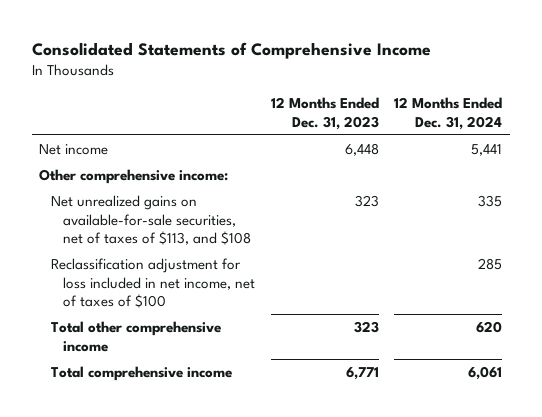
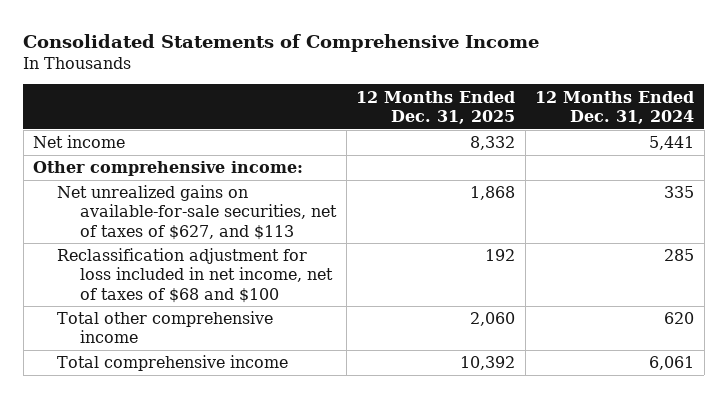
- | 12 Months Ended Dec. 31, 2023 | 12 Months Ended Dec. 31, 2024
+ | 12 Months Ended Dec. 31, 2025 | 12 Months Ended Dec. 31, 2024
- Net unrealized gains on available-for-sale securities, net of taxes of $113, and $108 | 323 | 335
- Reclassification adjustment for loss included in net income, net of taxes of $100 | | 285
+ Net unrealized gains on available-for-sale securities, net of taxes of $627, and $113 | 1,868 | 335
+ Reclassification adjustment for loss included in net income, net of taxes of $68 and $100 | 192 | 285

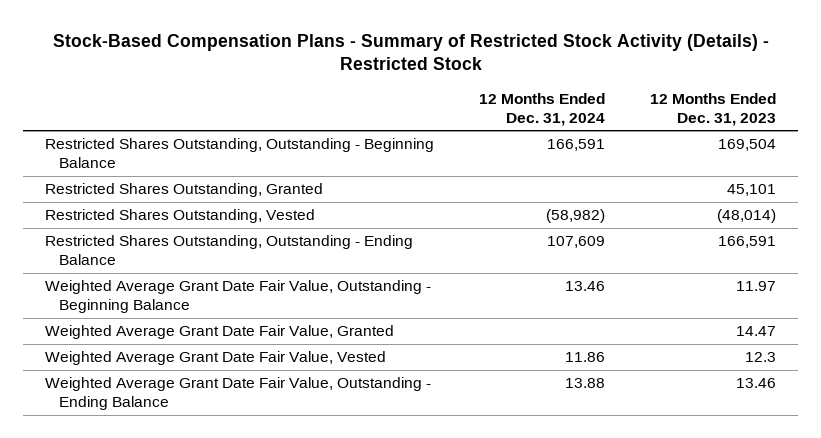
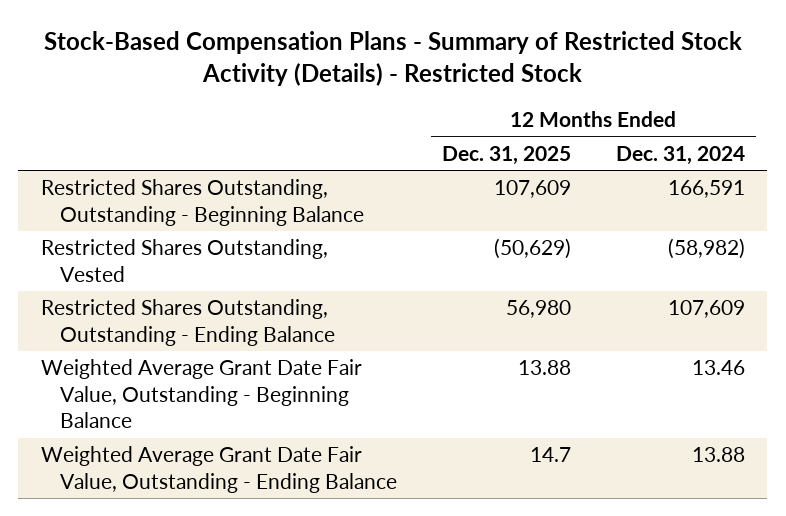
- | 12 Months Ended Dec. 31, 2024 | 12 Months Ended Dec. 31, 2023
+ | 12 Months Ended Dec. 31, 2025 | 12 Months Ended Dec. 31, 2024
- Restricted Shares Outstanding, Granted | | 45,101
- Weighted Average Grant Date Fair Value, Granted | | 14.47
- Weighted Average Grant Date Fair Value, Vested | 11.86 | 12.3

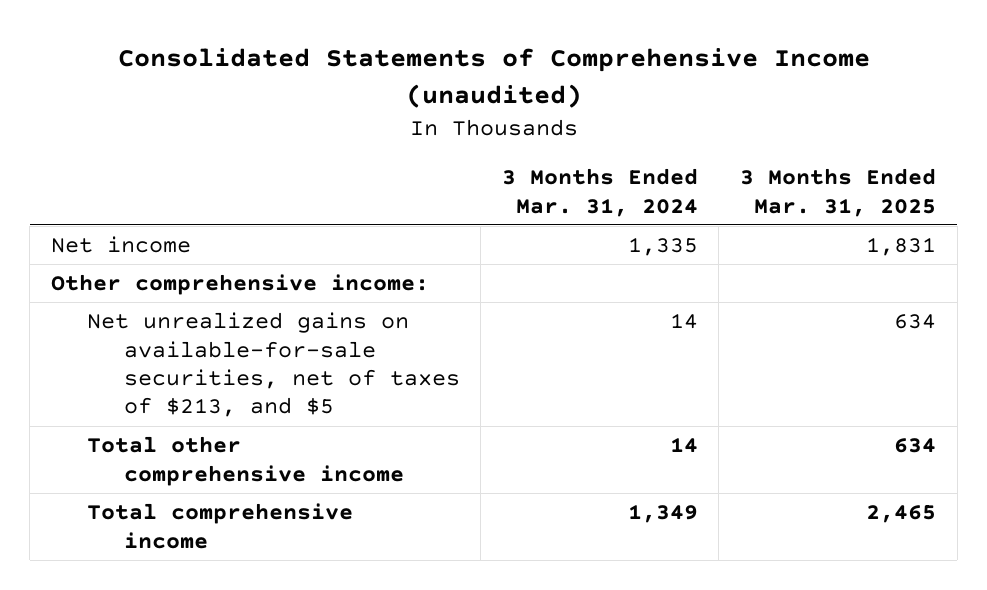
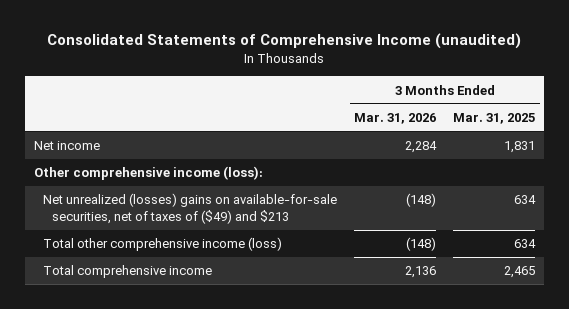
- | 3 Months Ended Mar. 31, 2024 | 3 Months Ended Mar. 31, 2025
+ | 3 Months Ended Mar. 31, 2026 | 3 Months Ended Mar. 31, 2025
- Other comprehensive income:
- Net unrealized gains on available-for-sale securities, net of taxes of $213, and $5 | 14 | 634
- Total other comprehensive income | 14 | 634
+ Other comprehensive income (loss):
+ Net unrealized (losses) gains on available-for-sale securities, net of taxes of ($49) and $213 | (148) | 634
+ Total other comprehensive income (loss) | (148) | 634

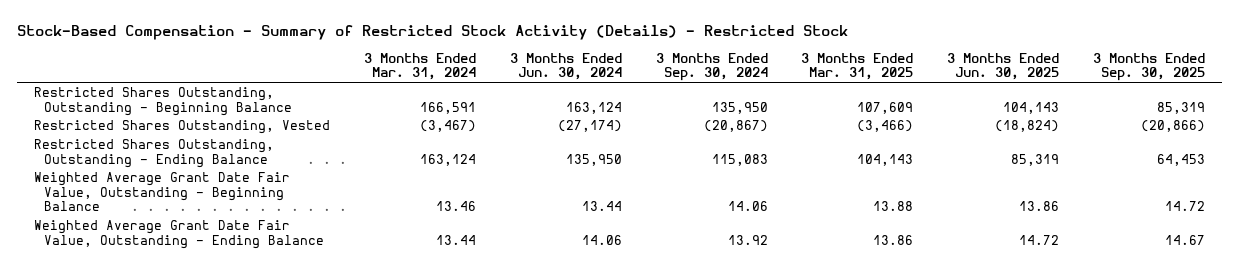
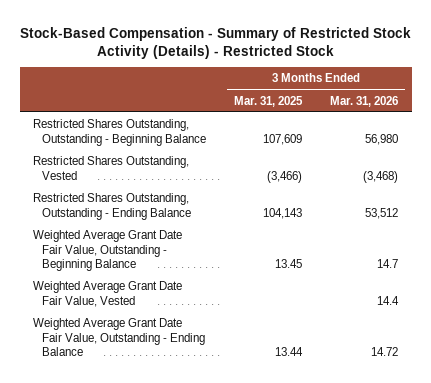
- | 3 Months Ended Mar. 31, 2024 | 3 Months Ended Jun. 30, 2024 | 3 Months Ended Sep. 30, 2024 | 3 Months Ended Mar. 31, 2025 | 3 Months Ended Jun. 30, 2025 | 3 Months Ended Sep. 30, 2025
+ | 3 Months Ended Mar. 31, 2025 | 3 Months Ended Mar. 31, 2026
- Weighted Average Grant Date Fair Value, Outstanding - Beginning Balance | 13.46 | 13.44 | 14.06 | 13.88 | 13.86 | 14.72
- Weighted Average Grant Date Fair Value, Outstanding - Ending Balance | 13.44 | 14.06 | 13.92 | 13.86 | 14.72 | 14.67
+ Weighted Average Grant Date Fair Value, Outstanding - Beginning Balance | 13.45 | 14.7
+ Weighted Average Grant Date Fair Value, Vested | | 14.4
+ Weighted Average Grant Date Fair Value, Outstanding - Ending Balance | 13.44 | 14.72

